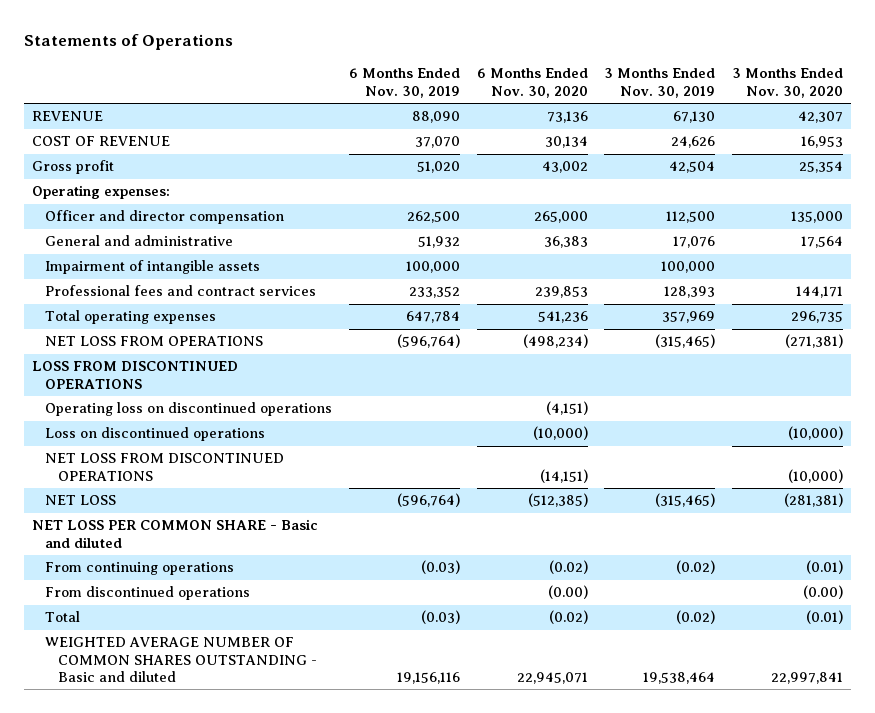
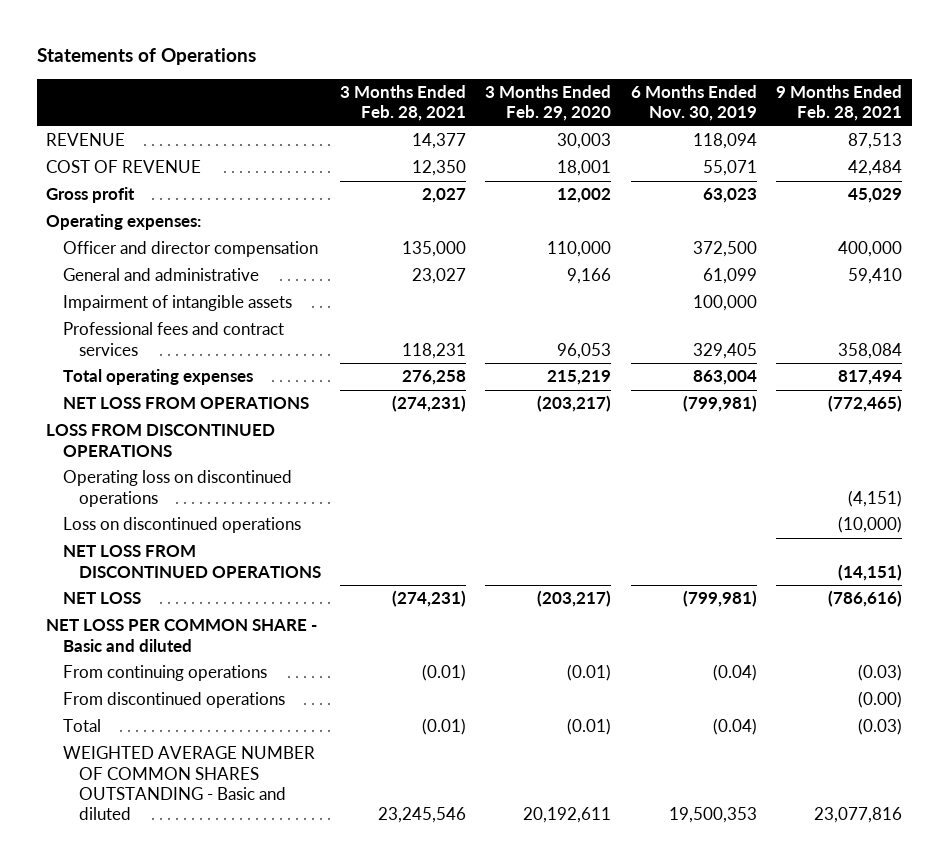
- | 6 Months Ended Nov. 30, 2019 | 6 Months Ended Nov. 30, 2020 | 3 Months Ended Nov. 30, 2019 | 3 Months Ended Nov. 30, 2020
+ | 3 Months Ended Feb. 28, 2021 | 3 Months Ended Feb. 29, 2020 | 6 Months Ended Nov. 30, 2019 | 9 Months Ended Feb. 28, 2021
- REVENUE | 88,090 | 73,136 | 67,130 | 42,307
- COST OF REVENUE | 37,070 | 30,134 | 24,626 | 16,953
- Gross profit | 51,020 | 43,002 | 42,504 | 25,354
+ REVENUE | 14,377 | 30,003 | 118,094 | 87,513
+ COST OF REVENUE | 12,350 | 18,001 | 55,071 | 42,484
+ Gross profit | 2,027 | 12,002 | 63,023 | 45,029
- Officer and director compensation | 262,500 | 265,000 | 112,500 | 135,000
- General and administrative | 51,932 | 36,383 | 17,076 | 17,564
+ Officer and director compensation | 135,000 | 110,000 | 372,500 | 400,000
+ General and administrative | 23,027 | 9,166 | 61,099 | 59,410
- Professional fees and contract services | 233,352 | 239,853 | 128,393 | 144,171
- Total operating expenses | 647,784 | 541,236 | 357,969 | 296,735
- NET LOSS FROM OPERATIONS | (596,764) | (498,234) | (315,465) | (271,381)
+ Professional fees and contract services | 118,231 | 96,053 | 329,405 | 358,084
+ Total operating expenses | 276,258 | 215,219 | 863,004 | 817,494
+ NET LOSS FROM OPERATIONS | (274,231) | (203,217) | (799,981) | (772,465)
- NET LOSS | (596,764) | (512,385) | (315,465) | (281,381)
+ NET LOSS | (274,231) | (203,217) | (799,981) | (786,616)
- From continuing operations | (0.03) | (0.02) | (0.02) | (0.01)
+ From continuing operations | (0.01) | (0.01) | (0.04) | (0.03)
- Total | (0.03) | (0.02) | (0.02) | (0.01)
- WEIGHTED AVERAGE NUMBER OF COMMON SHARES OUTSTANDING - Basic and diluted | 19,156,116 | 22,945,071 | 19,538,464 | 22,997,841
+ Total | (0.01) | (0.01) | (0.04) | (0.03)
+ WEIGHTED AVERAGE NUMBER OF COMMON SHARES OUTSTANDING - Basic and diluted | 23,245,546 | 20,192,611 | 19,500,353 | 23,077,816

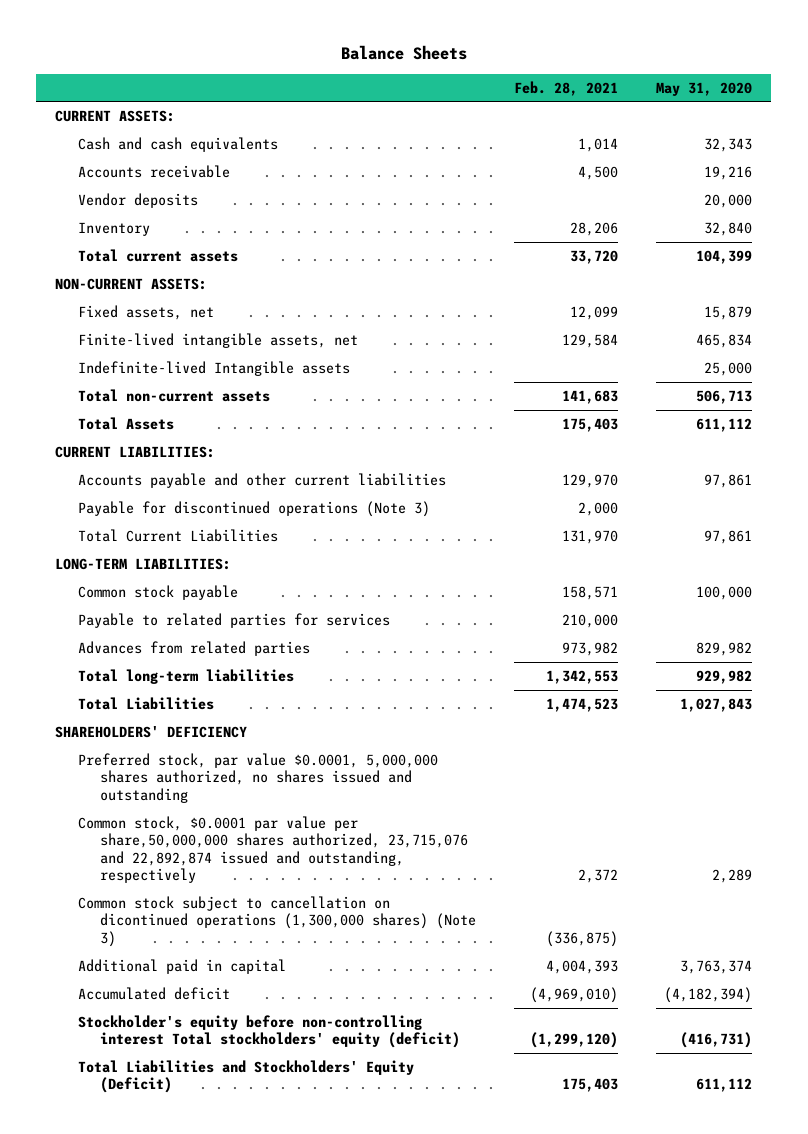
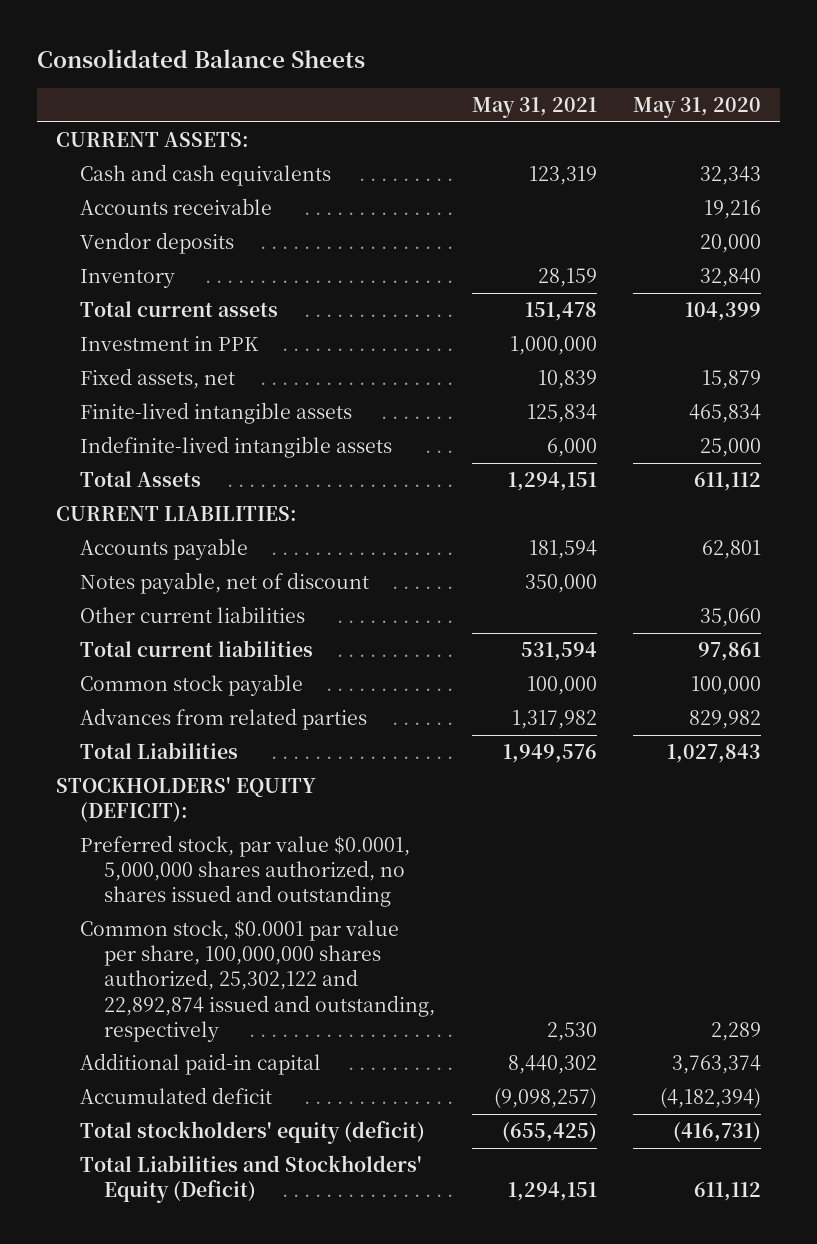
- Balance Sheets
+ Consolidated Balance Sheets
- | Feb. 28, 2021 | May 31, 2020
+ | May 31, 2021 | May 31, 2020
- NON-CURRENT ASSETS:
+ Investment in PPK | 1,000,000 |
- Finite-lived intangible assets, net | 129,584 | 465,834
- Indefinite-lived Intangible assets | | 25,000
- Total non-current assets | 141,683 | 506,713
+ Finite-lived intangible assets | 125,834 | 465,834
+ Indefinite-lived intangible assets | 6,000 | 25,000
- Accounts payable and other current liabilities | 129,970 | 97,861
- Payable for discontinued operations (Note 3) | 2,000 |
- Total Current Liabilities | 131,970 | 97,861
- LONG-TERM LIABILITIES:
+ Accounts payable | 181,594 | 62,801
+ Notes payable, net of discount | 350,000 |
+ Other current liabilities | | 35,060
+ Total current liabilities | 531,594 | 97,861
- Payable to related parties for services | 210,000 |
- Total long-term liabilities | 1,342,553 | 929,982
- SHAREHOLDERS' DEFICIENCY
+ STOCKHOLDERS' EQUITY (DEFICIT):
- Common stock, $0.0001 par value per share,50,000,000 shares authorized, 23,715,076 and 22,892,874 issued and outstanding, respectively | 2,372 | 2,289
- Common stock subject to cancellation on dicontinued operations (1,300,000 shares) (Note 3) | (336,875) |
- Additional paid in capital | 4,004,393 | 3,763,374
+ Common stock, $0.0001 par value per share, 100,000,000 shares authorized, 25,302,122 and 22,892,874 issued and outstanding, respectively | 2,530 | 2,289
+ Additional paid-in capital | 8,440,302 | 3,763,374
- Stockholder's equity before non-controlling interest Total stockholders' equity (deficit) | (1,299,120) | (416,731)
+ Total stockholders' equity (deficit) | (655,425) | (416,731)

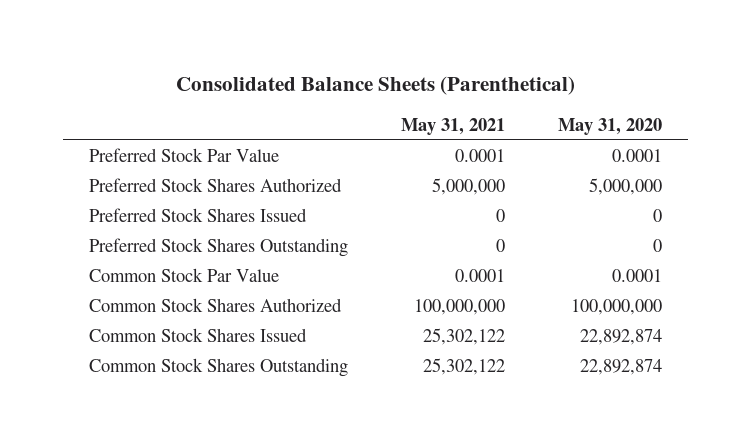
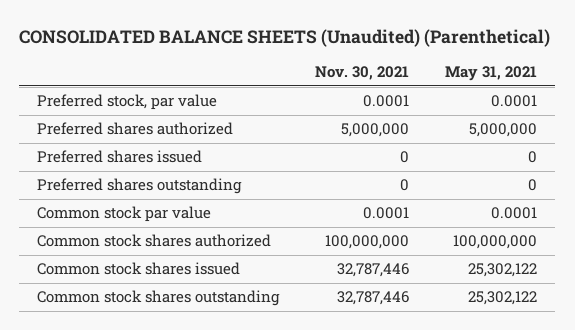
- Consolidated Balance Sheets (Parenthetical)
+ CONSOLIDATED BALANCE SHEETS (Unaudited) (Parenthetical)
- | May 31, 2021 | May 31, 2020
+ | Nov. 30, 2021 | May 31, 2021
- Preferred Stock Par Value | 0.0001 | 0.0001
- Preferred Stock Shares Authorized | 5,000,000 | 5,000,000
- Preferred Stock Shares Issued | 0 | 0
- Preferred Stock Shares Outstanding | 0 | 0
- Common Stock Par Value | 0.0001 | 0.0001
- Common Stock Shares Authorized | 100,000,000 | 100,000,000
- Common Stock Shares Issued | 25,302,122 | 22,892,874
- Common Stock Shares Outstanding | 25,302,122 | 22,892,874
+ Preferred stock, par value | 0.0001 | 0.0001
+ Preferred shares authorized | 5,000,000 | 5,000,000
+ Preferred shares issued | 0 | 0
+ Preferred shares outstanding | 0 | 0
+ Common stock par value | 0.0001 | 0.0001
+ Common stock shares authorized | 100,000,000 | 100,000,000
+ Common stock shares issued | 32,787,446 | 25,302,122
+ Common stock shares outstanding | 32,787,446 | 25,302,122

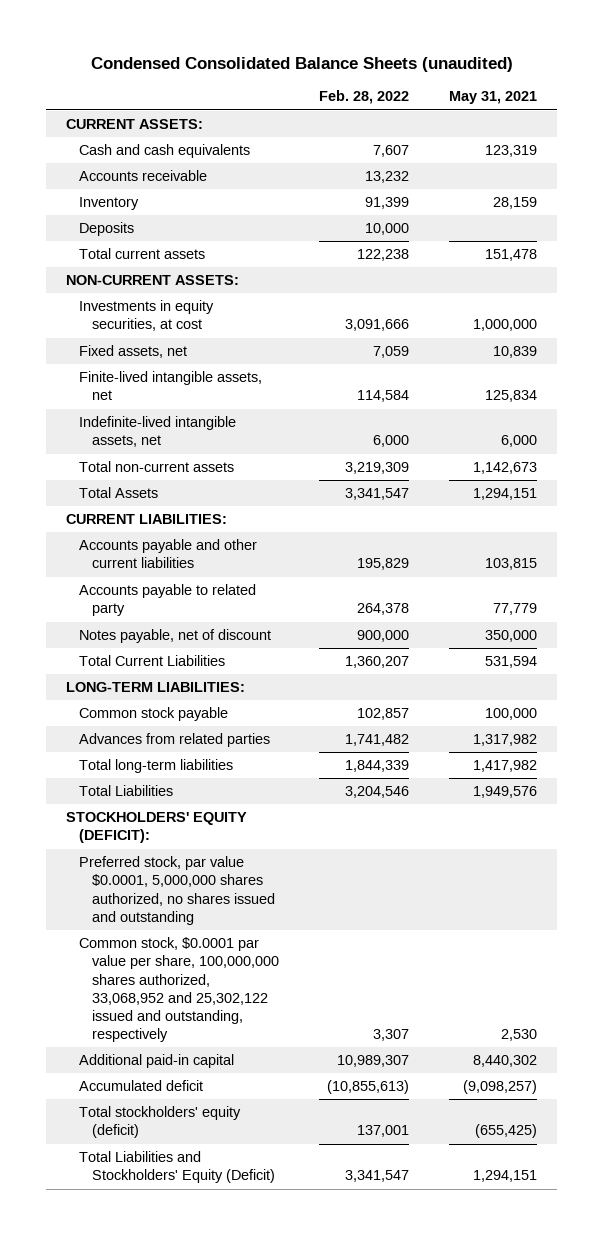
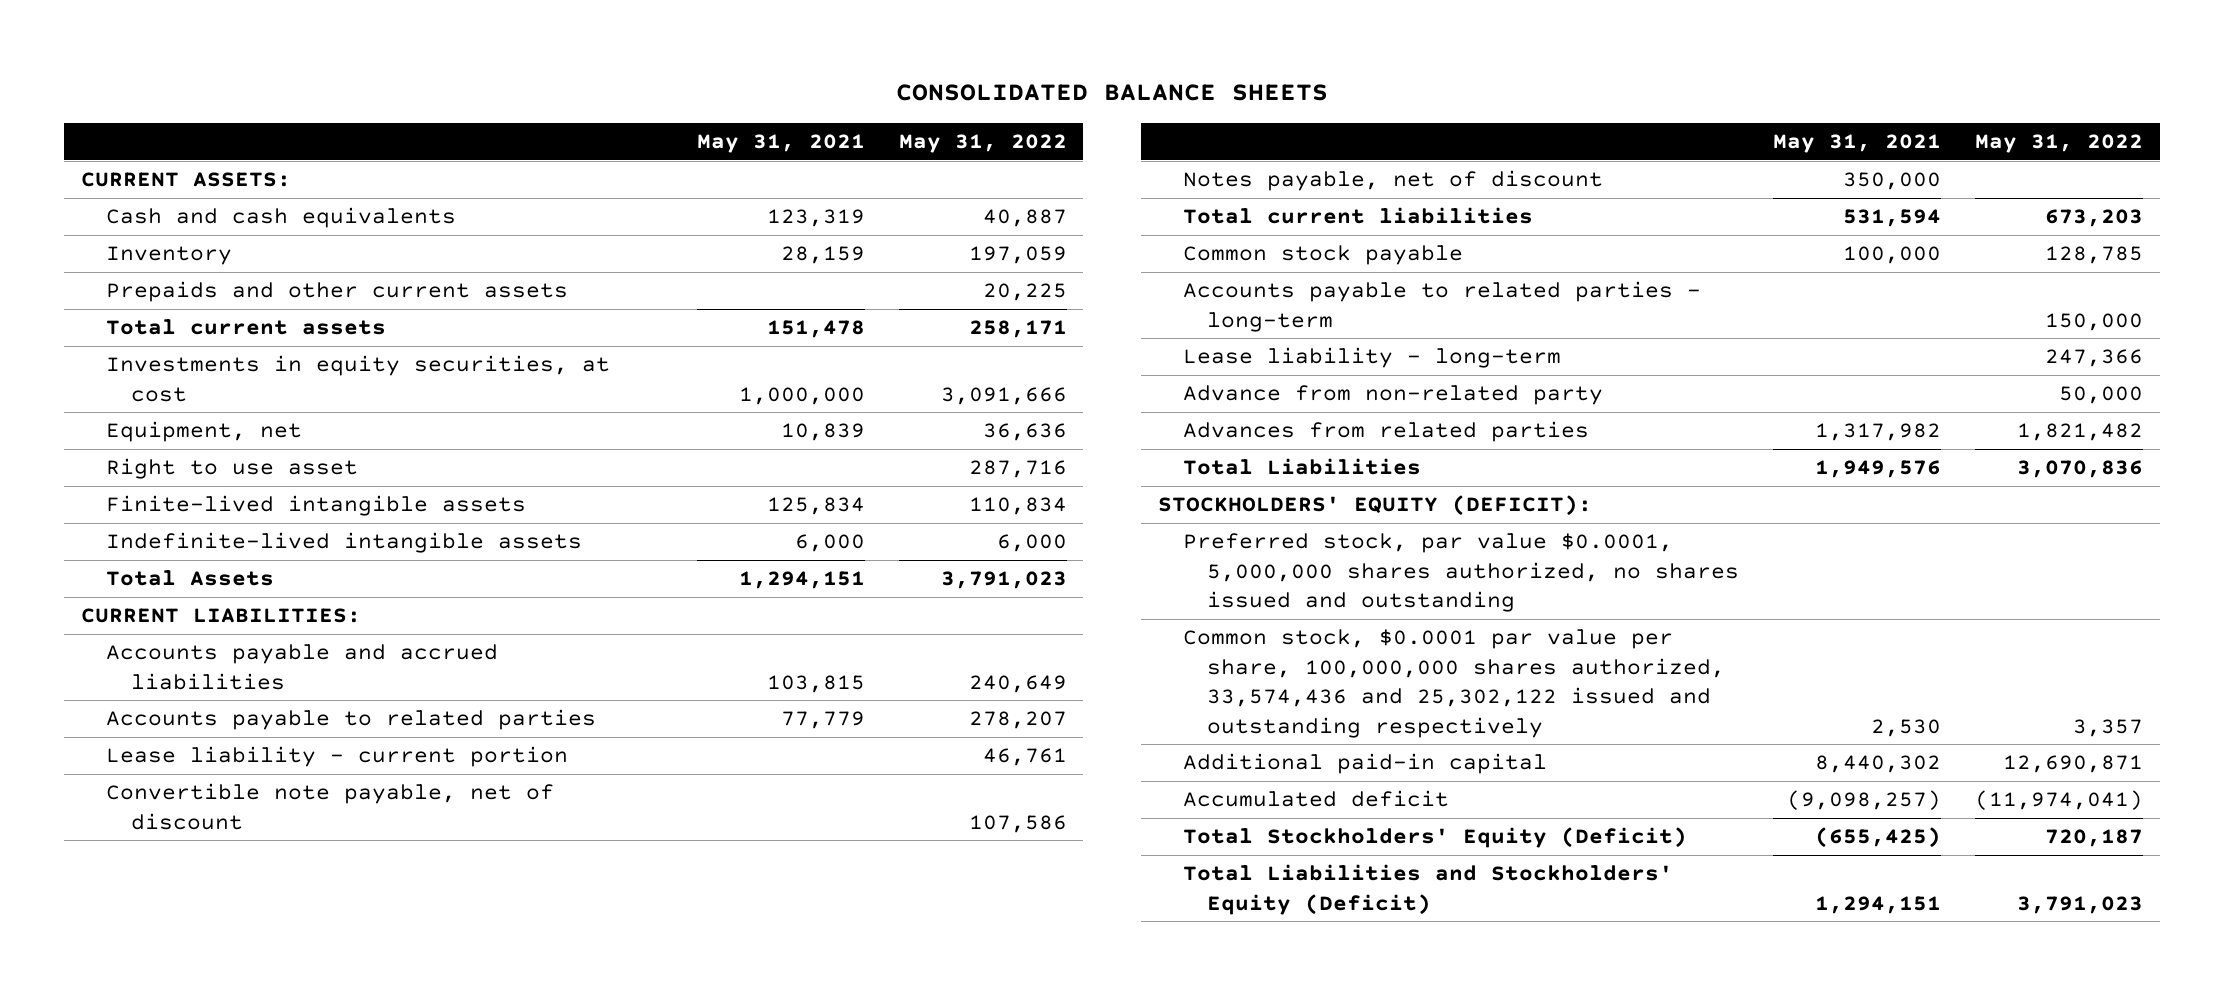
- Condensed Consolidated Balance Sheets (unaudited)
+ CONSOLIDATED BALANCE SHEETS
- | Feb. 28, 2022 | May 31, 2021
+ | May 31, 2021 | May 31, 2022
- Accounts receivable | 13,232 |
- Deposits | 10,000 |
+ Prepaids and other current assets | | 20,225
- NON-CURRENT ASSETS:
- Fixed assets, net | 7,059 | 10,839
- Finite-lived intangible assets, net | 114,584 | 125,834
- Indefinite-lived intangible assets, net | 6,000 | 6,000
- Total non-current assets | 3,219,309 | 1,142,673
+ Equipment, net | 10,839 | 36,636
+ Right to use asset | | 287,716
+ Finite-lived intangible assets | 125,834 | 110,834
+ Indefinite-lived intangible assets | 6,000 | 6,000
- Accounts payable and other current liabilities | 195,829 | 103,815
- Accounts payable to related party | 264,378 | 77,779
+ Accounts payable and accrued liabilities | 103,815 | 240,649
+ Accounts payable to related parties | 77,779 | 278,207
+ Lease liability - current portion | | 46,761
+ Convertible note payable, net of discount | | 107,586
- Total Current Liabilities | 1,360,207 | 531,594
- LONG-TERM LIABILITIES:
+ Total current liabilities | 531,594 | 673,203
+ Accounts payable to related parties - long-term | | 150,000
+ Lease liability - long-term | | 247,366
+ Advance from non-related party | | 50,000
- Total long-term liabilities | 1,844,339 | 1,417,982
- Common stock, $0.0001 par value per share, 100,000,000 shares authorized, 33,068,952 and 25,302,122 issued and outstanding, respectively | 3,307 | 2,530
+ Common stock, $0.0001 par value per share, 100,000,000 shares authorized, 33,574,436 and 25,302,122 issued and outstanding respectively | 2,530 | 3,357
- Total stockholders' equity (deficit) | 137,001 | (655,425)
+ Total Stockholders' Equity (Deficit) | (655,425) | 720,187

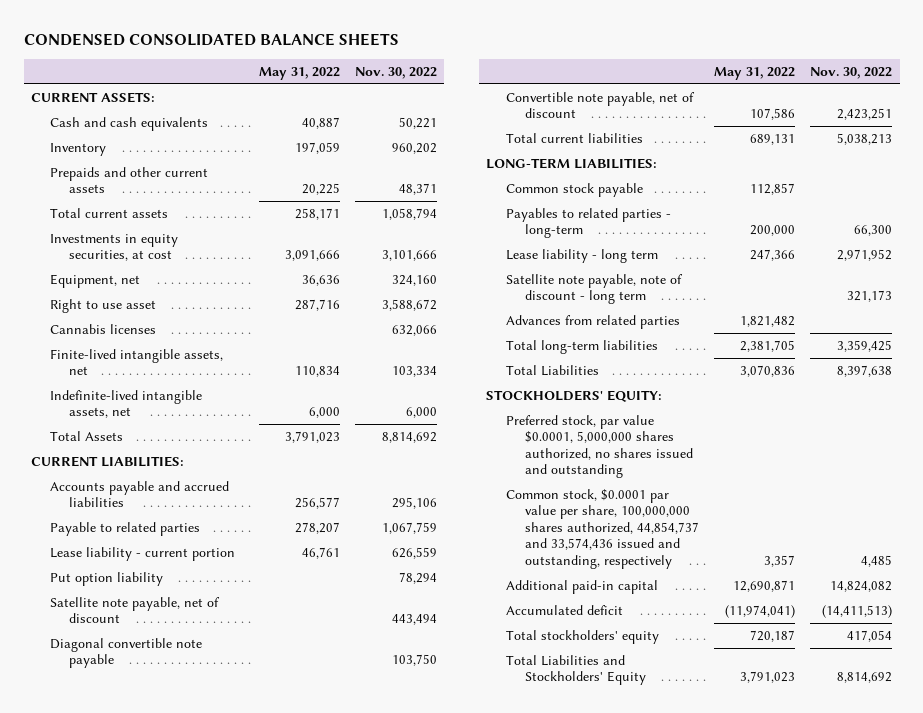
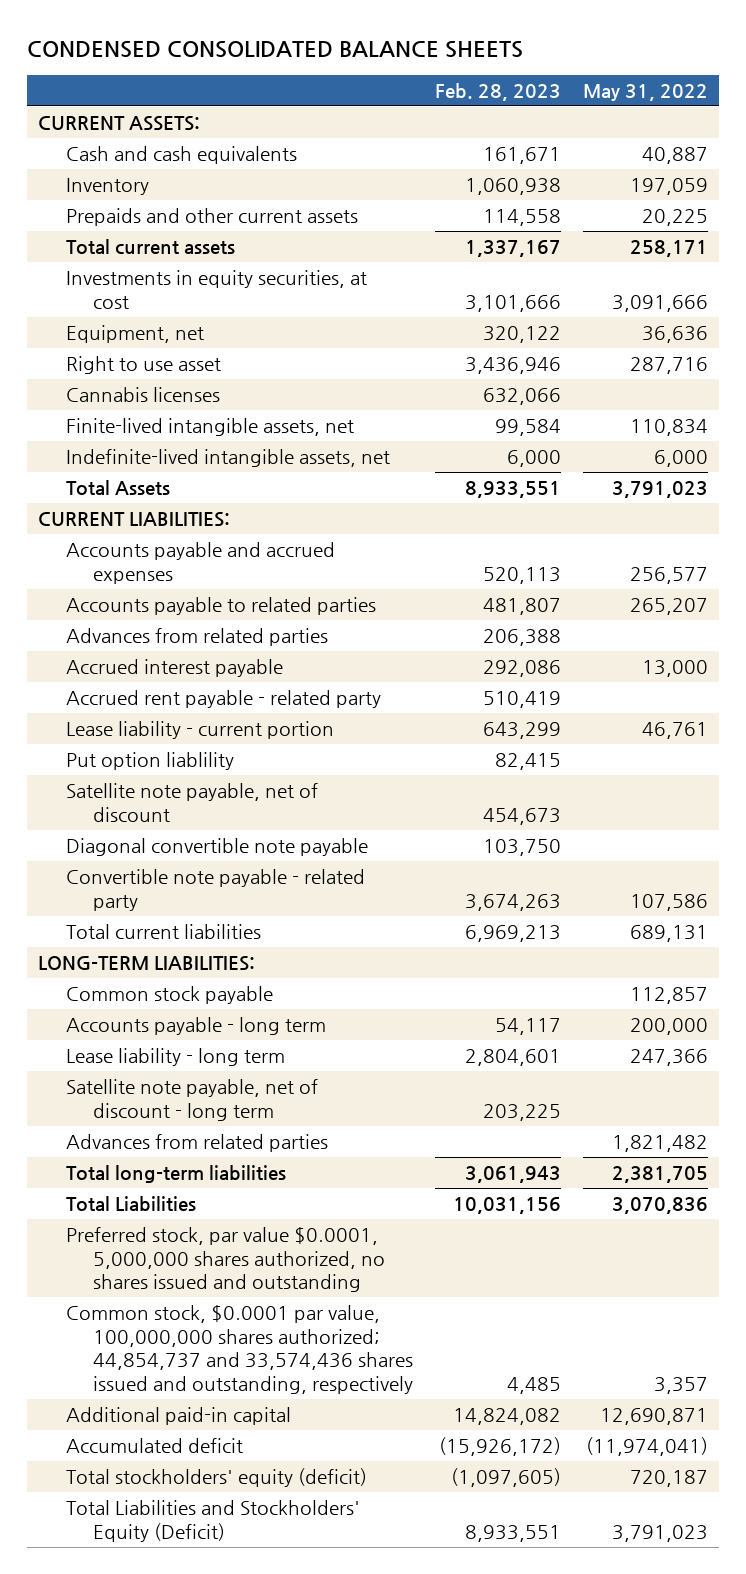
- | May 31, 2022 | Nov. 30, 2022
+ | Feb. 28, 2023 | May 31, 2022
- Accounts payable and accrued liabilities | 256,577 | 295,106
- Payable to related parties | 278,207 | 1,067,759
+ Accounts payable and accrued expenses | 520,113 | 256,577
+ Accounts payable to related parties | 481,807 | 265,207
+ Advances from related parties | 206,388 |
+ Accrued interest payable | 292,086 | 13,000
+ Accrued rent payable - related party | 510,419 |
- Put option liability | | 78,294
+ Put option liablility | 82,415 |
- Convertible note payable, net of discount | 107,586 | 2,423,251
+ Convertible note payable - related party | 3,674,263 | 107,586
- Payables to related parties - long-term | 200,000 | 66,300
+ Accounts payable - long term | 54,117 | 200,000
- Satellite note payable, note of discount - long term | | 321,173
+ Satellite note payable, net of discount - long term | 203,225 |
- STOCKHOLDERS' EQUITY:
- Common stock, $0.0001 par value per share, 100,000,000 shares authorized, 44,854,737 and 33,574,436 issued and outstanding, respectively | 3,357 | 4,485
+ Common stock, $0.0001 par value, 100,000,000 shares authorized; 44,854,737 and 33,574,436 shares issued and outstanding, respectively | 4,485 | 3,357
- Total stockholders' equity | 720,187 | 417,054
- Total Liabilities and Stockholders' Equity | 3,791,023 | 8,814,692
+ Total stockholders' equity (deficit) | (1,097,605) | 720,187
+ Total Liabilities and Stockholders' Equity (Deficit) | 8,933,551 | 3,791,023

